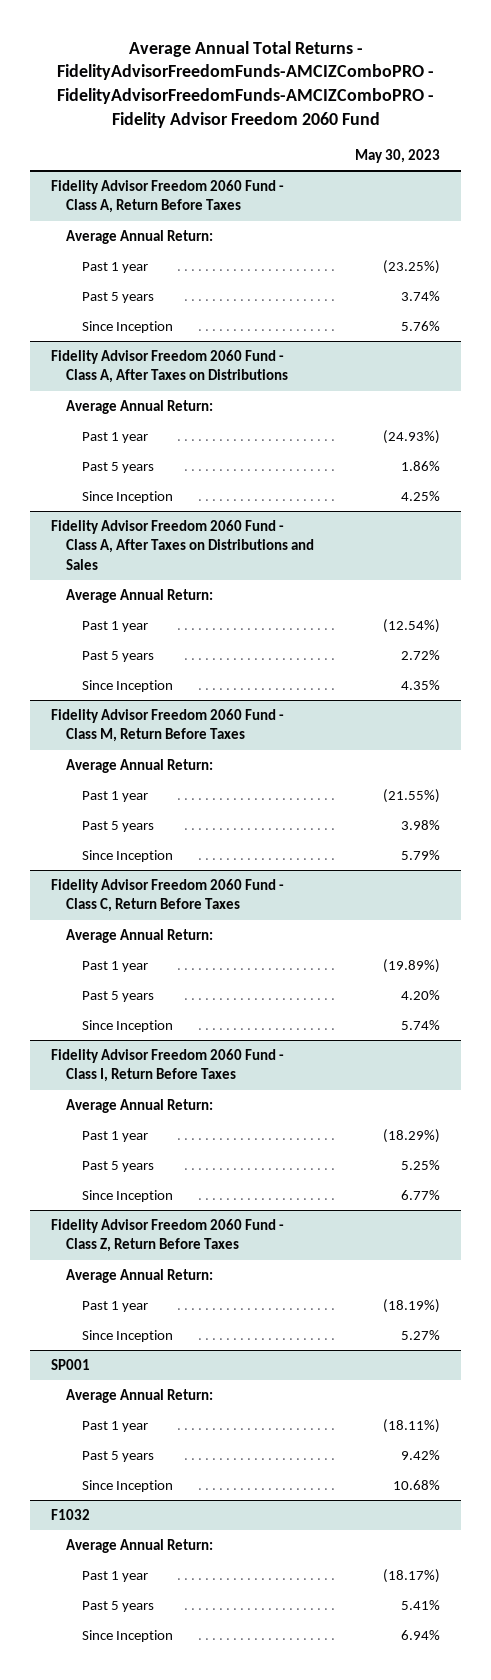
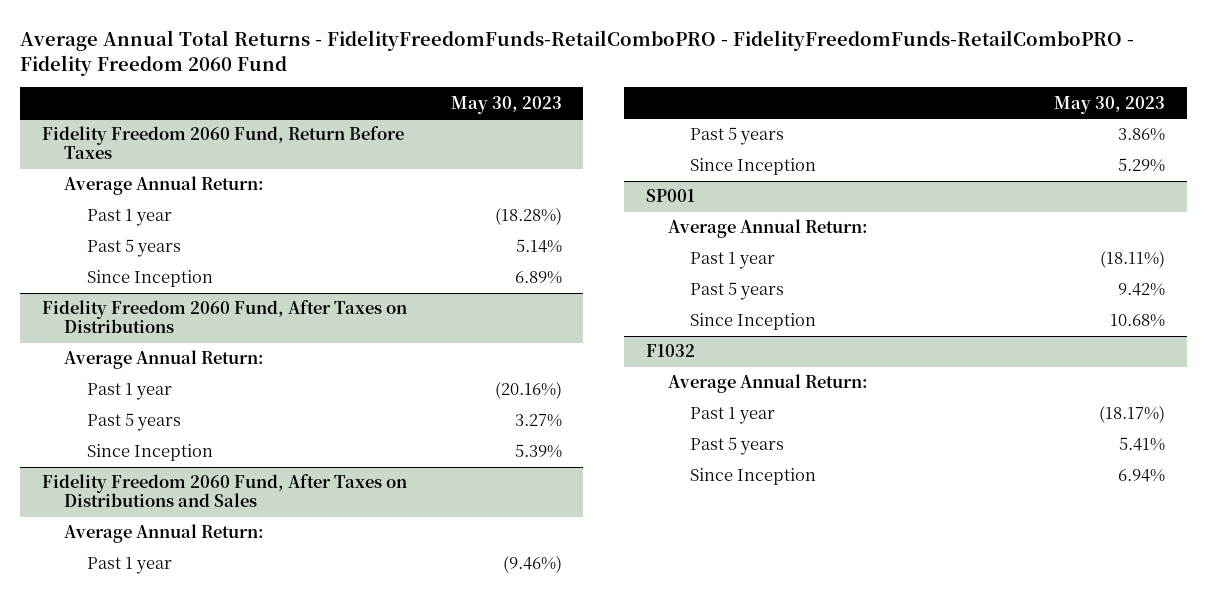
- Average Annual Total Returns - FidelityAdvisorFreedomFunds-AMCIZComboPRO - FidelityAdvisorFreedomFunds-AMCIZComboPRO - Fidelity Advisor Freedom 2060 Fund
+ Average Annual Total Returns - FidelityFreedomFunds-RetailComboPRO - FidelityFreedomFunds-RetailComboPRO - Fidelity Freedom 2060 Fund
- Fidelity Advisor Freedom 2060 Fund - Class A, Return Before Taxes
- Average Annual Return:
- Past 1 year | (23.25%)
- Past 5 years | 3.74%
- Since Inception | 5.76%
- Fidelity Advisor Freedom 2060 Fund - Class A, After Taxes on Distributions
- Average Annual Return:
- Past 1 year | (24.93%)
- Past 5 years | 1.86%
- Since Inception | 4.25%
- Fidelity Advisor Freedom 2060 Fund - Class A, After Taxes on Distributions and Sales
- Average Annual Return:
- Past 1 year | (12.54%)
- Past 5 years | 2.72%
- Since Inception | 4.35%
- Fidelity Advisor Freedom 2060 Fund - Class M, Return Before Taxes
- Average Annual Return:
- Past 1 year | (21.55%)
- Past 5 years | 3.98%
- Since Inception | 5.79%
- Fidelity Advisor Freedom 2060 Fund - Class C, Return Before Taxes
+ Fidelity Freedom 2060 Fund, Return Before Taxes
- Past 1 year | (19.89%)
- Past 5 years | 4.20%
- Since Inception | 5.74%
- Fidelity Advisor Freedom 2060 Fund - Class I, Return Before Taxes
+ Past 1 year | (18.28%)
+ Past 5 years | 5.14%
+ Since Inception | 6.89%
+ Fidelity Freedom 2060 Fund, After Taxes on Distributions
- Past 1 year | (18.29%)
- Past 5 years | 5.25%
- Since Inception | 6.77%
- Fidelity Advisor Freedom 2060 Fund - Class Z, Return Before Taxes
+ Past 1 year | (20.16%)
+ Past 5 years | 3.27%
+ Since Inception | 5.39%
+ Fidelity Freedom 2060 Fund, After Taxes on Distributions and Sales
- Past 1 year | (18.19%)
- Since Inception | 5.27%
+ Past 1 year | (9.46%)
+ Past 5 years | 3.86%
+ Since Inception | 5.29%

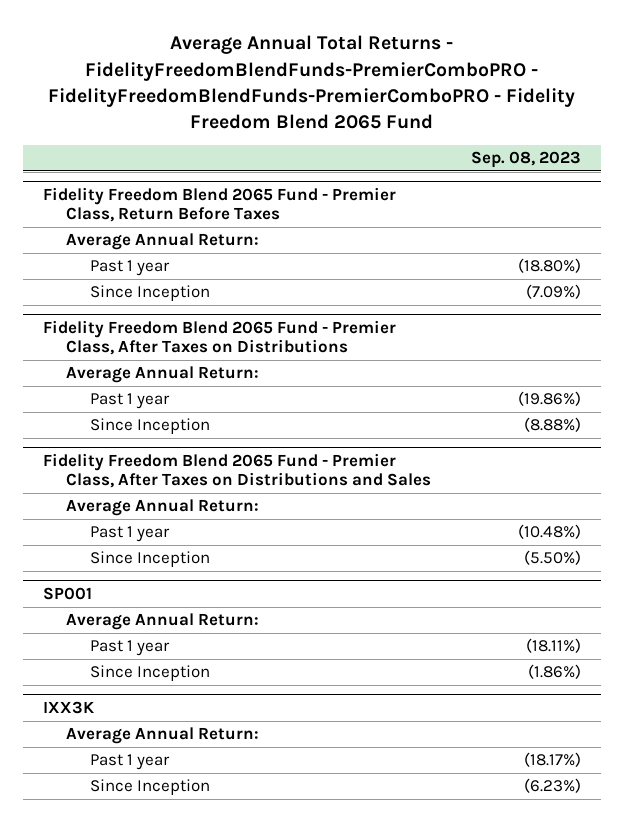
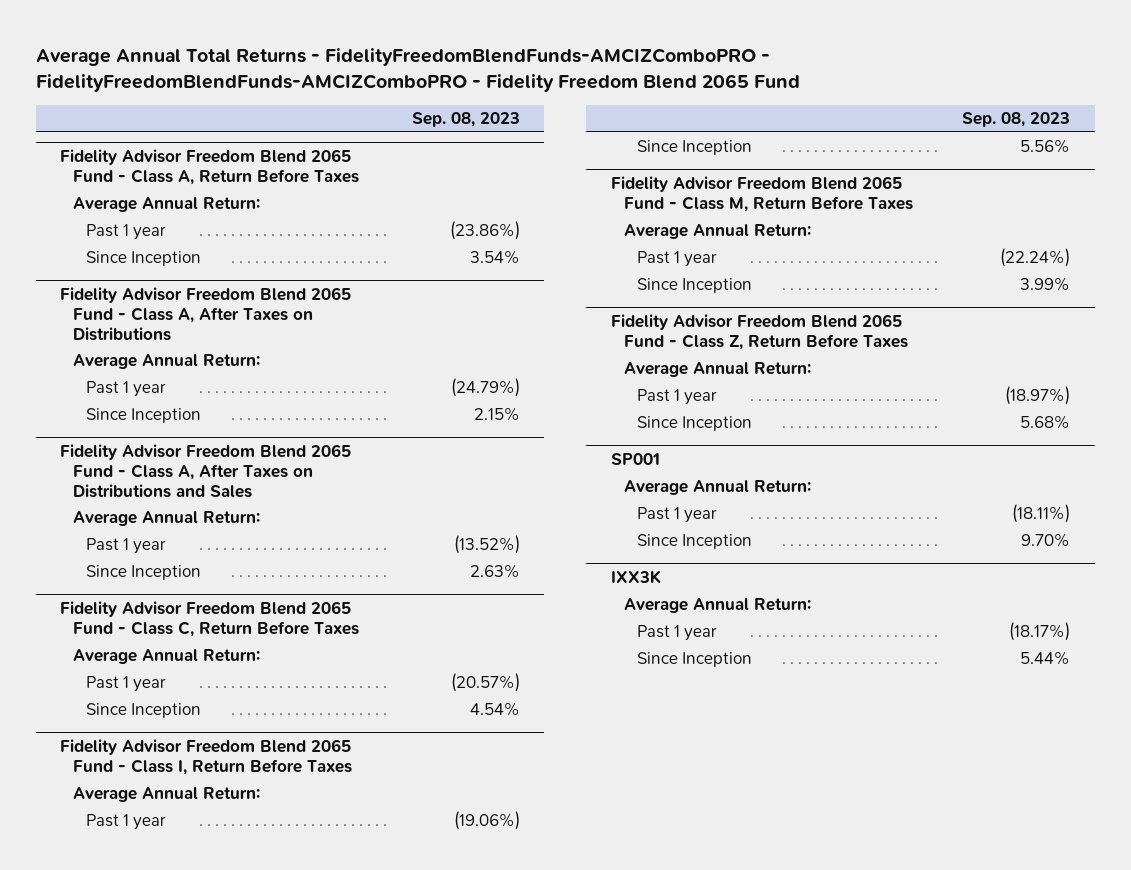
- Average Annual Total Returns - FidelityFreedomBlendFunds-PremierComboPRO - FidelityFreedomBlendFunds-PremierComboPRO - Fidelity Freedom Blend 2065 Fund
+ Average Annual Total Returns - FidelityFreedomBlendFunds-AMCIZComboPRO - FidelityFreedomBlendFunds-AMCIZComboPRO - Fidelity Freedom Blend 2065 Fund
- Fidelity Freedom Blend 2065 Fund - Premier Class, Return Before Taxes
+ Fidelity Advisor Freedom Blend 2065 Fund - Class A, Return Before Taxes
- Past 1 year | (18.80%)
- Since Inception | (7.09%)
- Fidelity Freedom Blend 2065 Fund - Premier Class, After Taxes on Distributions
+ Past 1 year | (23.86%)
+ Since Inception | 3.54%
+ Fidelity Advisor Freedom Blend 2065 Fund - Class A, After Taxes on Distributions
- Past 1 year | (19.86%)
- Since Inception | (8.88%)
- Fidelity Freedom Blend 2065 Fund - Premier Class, After Taxes on Distributions and Sales
+ Past 1 year | (24.79%)
+ Since Inception | 2.15%
+ Fidelity Advisor Freedom Blend 2065 Fund - Class A, After Taxes on Distributions and Sales
- Past 1 year | (10.48%)
- Since Inception | (5.50%)
+ Past 1 year | (13.52%)
+ Since Inception | 2.63%
+ Fidelity Advisor Freedom Blend 2065 Fund - Class C, Return Before Taxes
+ Average Annual Return:
+ Past 1 year | (20.57%)
+ Since Inception | 4.54%
+ Fidelity Advisor Freedom Blend 2065 Fund - Class I, Return Before Taxes
+ Average Annual Return:
+ Past 1 year | (19.06%)
+ Since Inception | 5.56%
+ Fidelity Advisor Freedom Blend 2065 Fund - Class M, Return Before Taxes
+ Average Annual Return:
+ Past 1 year | (22.24%)
+ Since Inception | 3.99%
+ Fidelity Advisor Freedom Blend 2065 Fund - Class Z, Return Before Taxes
+ Average Annual Return:
+ Past 1 year | (18.97%)
+ Since Inception | 5.68%
@ SP001
- Since Inception | (1.86%)
+ Since Inception | 9.70%
@ IXX3K
- Since Inception | (6.23%)
+ Since Inception | 5.44%

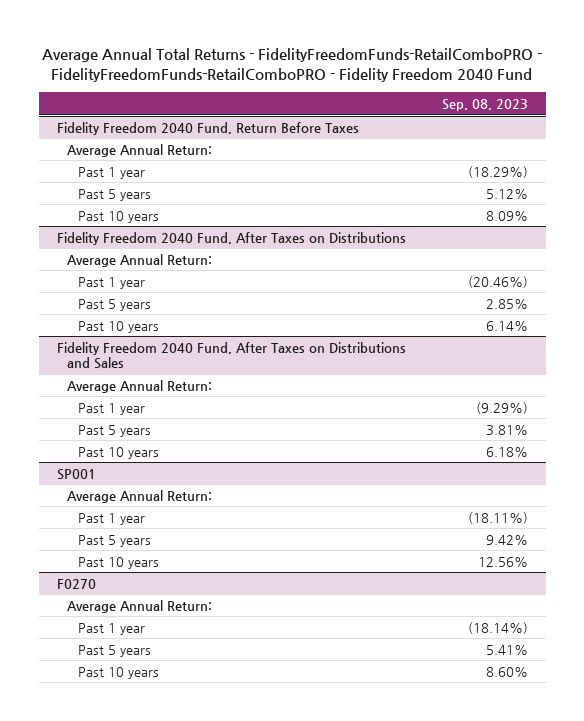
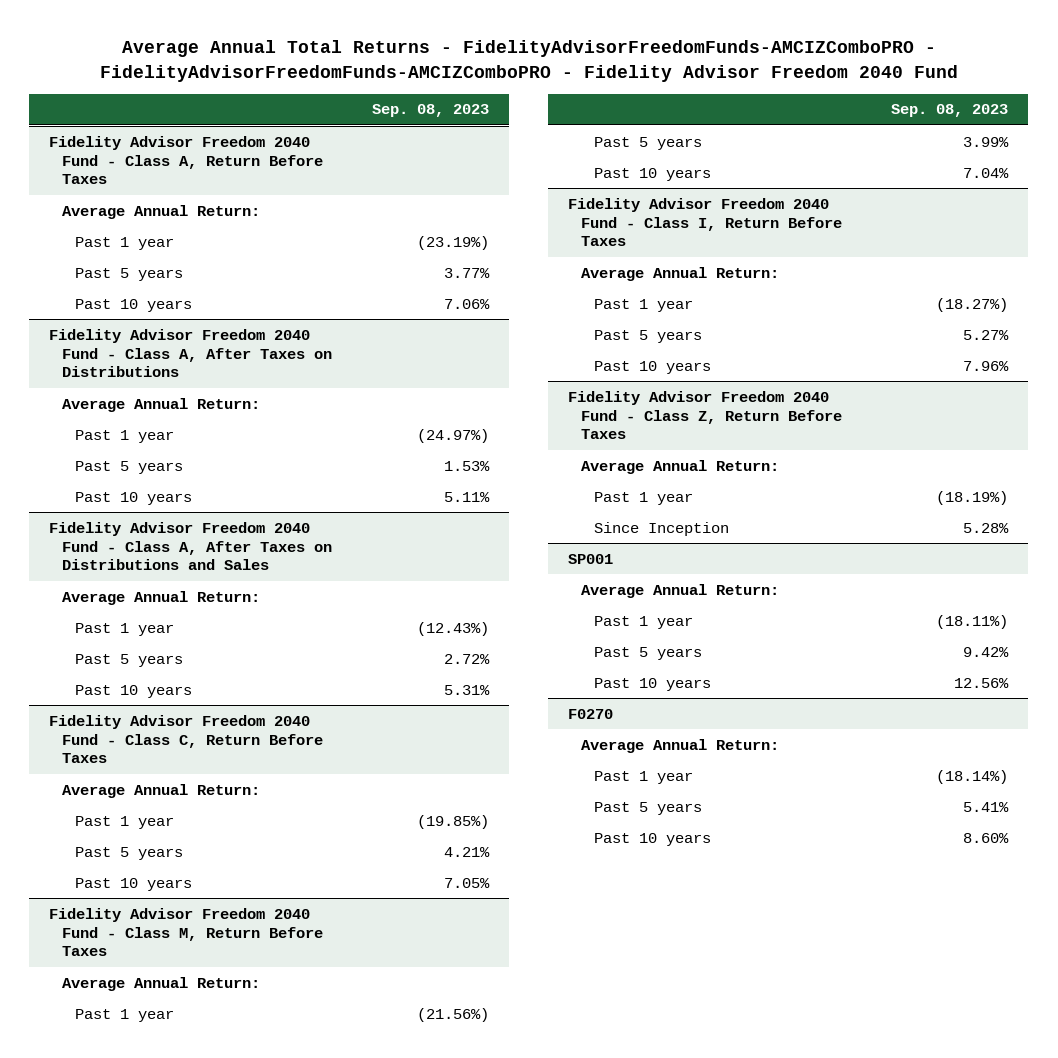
- Average Annual Total Returns - FidelityFreedomFunds-RetailComboPRO - FidelityFreedomFunds-RetailComboPRO - Fidelity Freedom 2040 Fund
+ Average Annual Total Returns - FidelityAdvisorFreedomFunds-AMCIZComboPRO - FidelityAdvisorFreedomFunds-AMCIZComboPRO - Fidelity Advisor Freedom 2040 Fund
- Fidelity Freedom 2040 Fund, Return Before Taxes
+ Fidelity Advisor Freedom 2040 Fund - Class A, Return Before Taxes
- Past 1 year | (18.29%)
- Past 5 years | 5.12%
- Past 10 years | 8.09%
- Fidelity Freedom 2040 Fund, After Taxes on Distributions
+ Past 1 year | (23.19%)
+ Past 5 years | 3.77%
+ Past 10 years | 7.06%
+ Fidelity Advisor Freedom 2040 Fund - Class A, After Taxes on Distributions
- Past 1 year | (20.46%)
- Past 5 years | 2.85%
- Past 10 years | 6.14%
- Fidelity Freedom 2040 Fund, After Taxes on Distributions and Sales
+ Past 1 year | (24.97%)
+ Past 5 years | 1.53%
+ Past 10 years | 5.11%
+ Fidelity Advisor Freedom 2040 Fund - Class A, After Taxes on Distributions and Sales
- Past 1 year | (9.29%)
- Past 5 years | 3.81%
- Past 10 years | 6.18%
+ Past 1 year | (12.43%)
+ Past 5 years | 2.72%
+ Past 10 years | 5.31%
+ Fidelity Advisor Freedom 2040 Fund - Class C, Return Before Taxes
+ Average Annual Return:
+ Past 1 year | (19.85%)
+ Past 5 years | 4.21%
+ Past 10 years | 7.05%
+ Fidelity Advisor Freedom 2040 Fund - Class M, Return Before Taxes
+ Average Annual Return:
+ Past 1 year | (21.56%)
+ Past 5 years | 3.99%
+ Past 10 years | 7.04%
+ Fidelity Advisor Freedom 2040 Fund - Class I, Return Before Taxes
+ Average Annual Return:
+ Past 1 year | (18.27%)
+ Past 5 years | 5.27%
+ Past 10 years | 7.96%
+ Fidelity Advisor Freedom 2040 Fund - Class Z, Return Before Taxes
+ Average Annual Return:
+ Past 1 year | (18.19%)
+ Since Inception | 5.28%

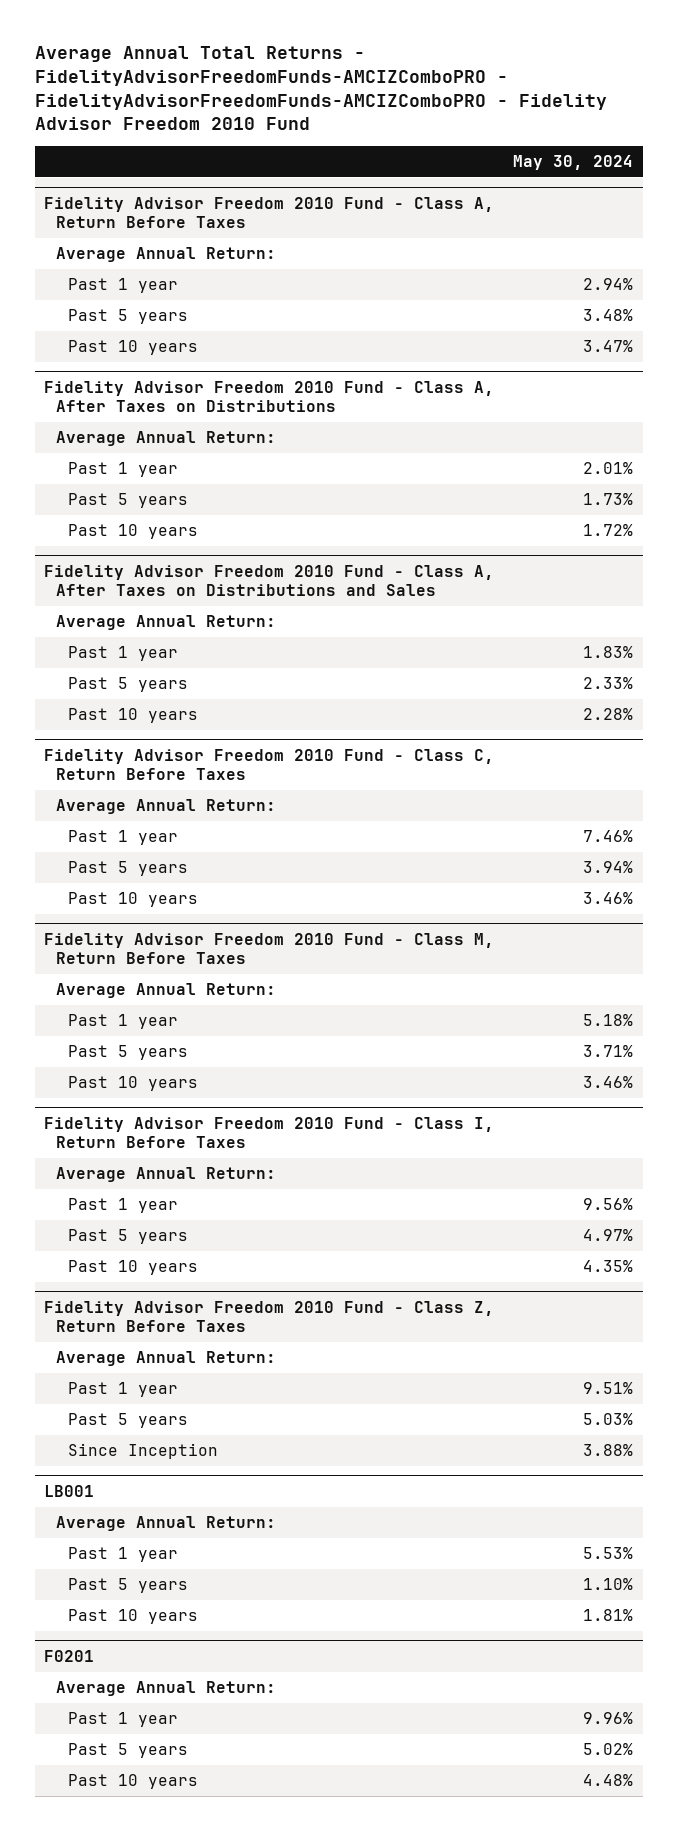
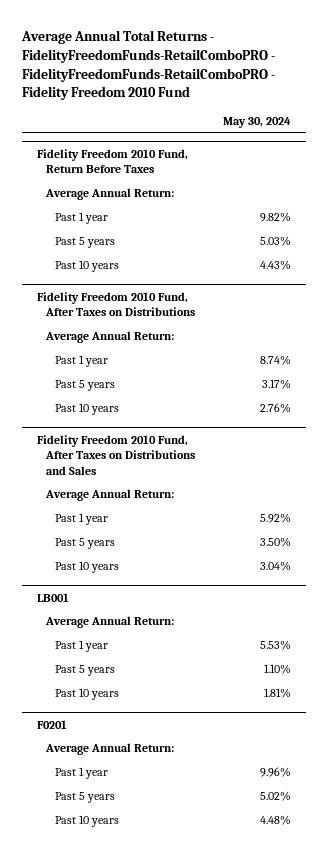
- Average Annual Total Returns - FidelityAdvisorFreedomFunds-AMCIZComboPRO - FidelityAdvisorFreedomFunds-AMCIZComboPRO - Fidelity Advisor Freedom 2010 Fund
+ Average Annual Total Returns - FidelityFreedomFunds-RetailComboPRO - FidelityFreedomFunds-RetailComboPRO - Fidelity Freedom 2010 Fund
- Fidelity Advisor Freedom 2010 Fund - Class A, Return Before Taxes
- Average Annual Return:
- Past 1 year | 2.94%
- Past 5 years | 3.48%
- Past 10 years | 3.47%
- Fidelity Advisor Freedom 2010 Fund - Class A, After Taxes on Distributions
- Average Annual Return:
- Past 1 year | 2.01%
- Past 5 years | 1.73%
- Past 10 years | 1.72%
- Fidelity Advisor Freedom 2010 Fund - Class A, After Taxes on Distributions and Sales
- Average Annual Return:
- Past 1 year | 1.83%
- Past 5 years | 2.33%
- Past 10 years | 2.28%
- Fidelity Advisor Freedom 2010 Fund - Class C, Return Before Taxes
- Average Annual Return:
- Past 1 year | 7.46%
- Past 5 years | 3.94%
- Past 10 years | 3.46%
- Fidelity Advisor Freedom 2010 Fund - Class M, Return Before Taxes
+ Fidelity Freedom 2010 Fund, Return Before Taxes
- Past 1 year | 5.18%
- Past 5 years | 3.71%
- Past 10 years | 3.46%
- Fidelity Advisor Freedom 2010 Fund - Class I, Return Before Taxes
+ Past 1 year | 9.82%
+ Past 5 years | 5.03%
+ Past 10 years | 4.43%
+ Fidelity Freedom 2010 Fund, After Taxes on Distributions
- Past 1 year | 9.56%
- Past 5 years | 4.97%
- Past 10 years | 4.35%
- Fidelity Advisor Freedom 2010 Fund - Class Z, Return Before Taxes
+ Past 1 year | 8.74%
+ Past 5 years | 3.17%
+ Past 10 years | 2.76%
+ Fidelity Freedom 2010 Fund, After Taxes on Distributions and Sales
- Past 1 year | 9.51%
- Past 5 years | 5.03%
- Since Inception | 3.88%
+ Past 1 year | 5.92%
+ Past 5 years | 3.50%
+ Past 10 years | 3.04%

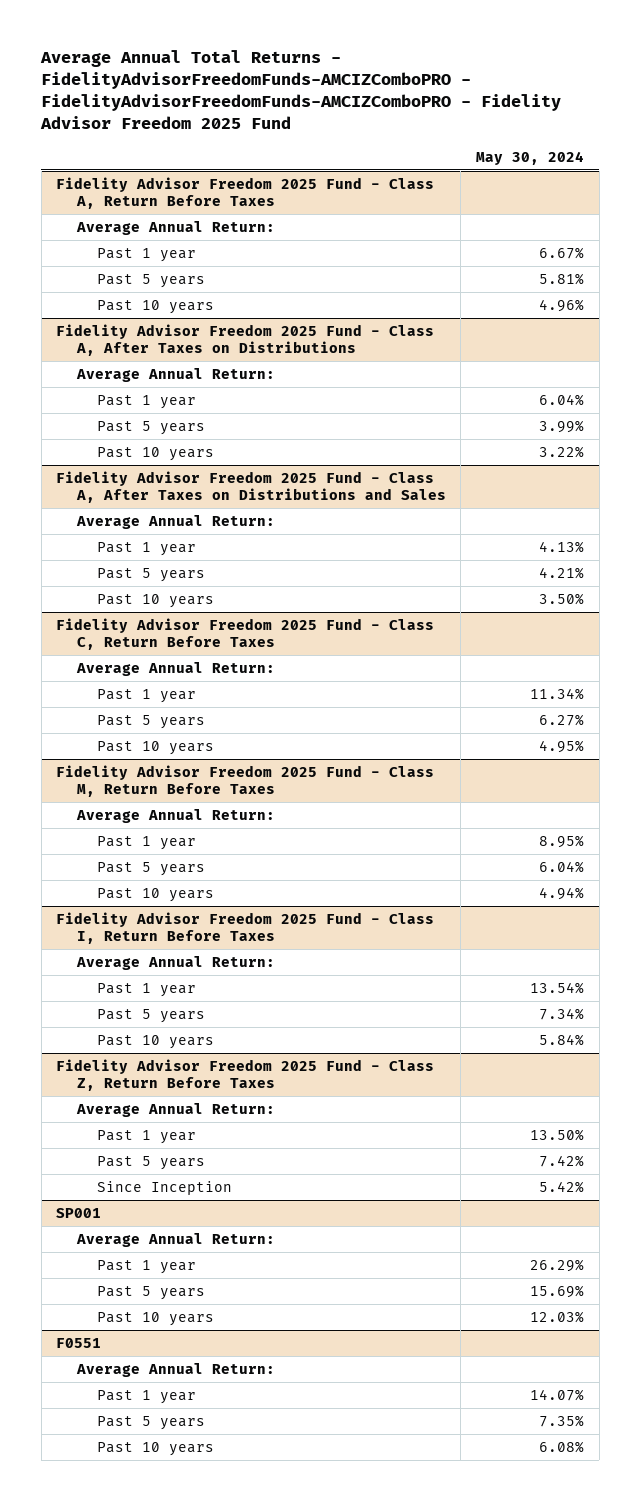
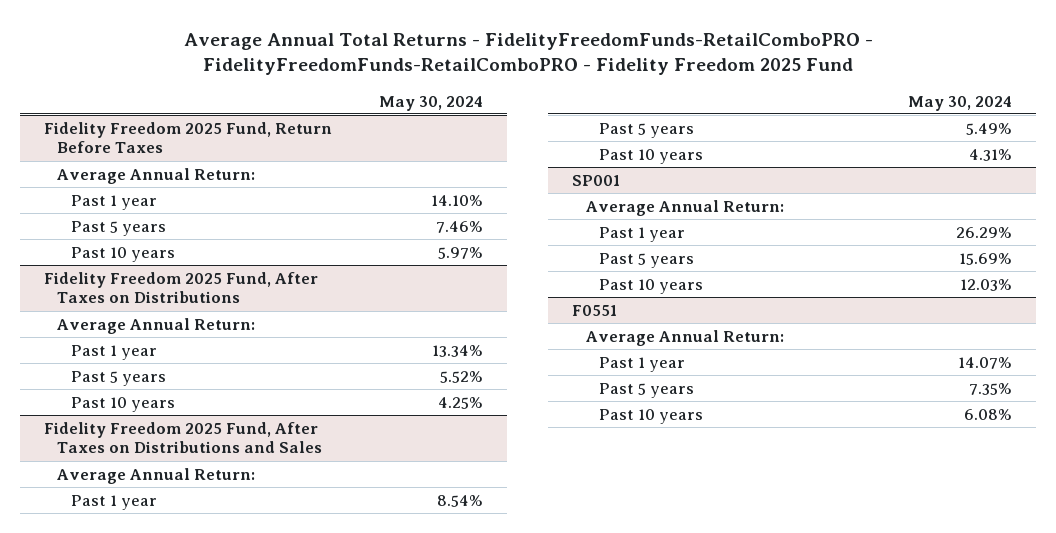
- Average Annual Total Returns - FidelityAdvisorFreedomFunds-AMCIZComboPRO - FidelityAdvisorFreedomFunds-AMCIZComboPRO - Fidelity Advisor Freedom 2025 Fund
+ Average Annual Total Returns - FidelityFreedomFunds-RetailComboPRO - FidelityFreedomFunds-RetailComboPRO - Fidelity Freedom 2025 Fund
- Fidelity Advisor Freedom 2025 Fund - Class A, Return Before Taxes
- Average Annual Return:
- Past 1 year | 6.67%
- Past 5 years | 5.81%
- Past 10 years | 4.96%
- Fidelity Advisor Freedom 2025 Fund - Class A, After Taxes on Distributions
- Average Annual Return:
- Past 1 year | 6.04%
- Past 5 years | 3.99%
- Past 10 years | 3.22%
- Fidelity Advisor Freedom 2025 Fund - Class A, After Taxes on Distributions and Sales
- Average Annual Return:
- Past 1 year | 4.13%
- Past 5 years | 4.21%
- Past 10 years | 3.50%
- Fidelity Advisor Freedom 2025 Fund - Class C, Return Before Taxes
- Average Annual Return:
- Past 1 year | 11.34%
- Past 5 years | 6.27%
- Past 10 years | 4.95%
- Fidelity Advisor Freedom 2025 Fund - Class M, Return Before Taxes
+ Fidelity Freedom 2025 Fund, Return Before Taxes
- Past 1 year | 8.95%
- Past 5 years | 6.04%
- Past 10 years | 4.94%
- Fidelity Advisor Freedom 2025 Fund - Class I, Return Before Taxes
+ Past 1 year | 14.10%
+ Past 5 years | 7.46%
+ Past 10 years | 5.97%
+ Fidelity Freedom 2025 Fund, After Taxes on Distributions
- Past 1 year | 13.54%
- Past 5 years | 7.34%
- Past 10 years | 5.84%
- Fidelity Advisor Freedom 2025 Fund - Class Z, Return Before Taxes
+ Past 1 year | 13.34%
+ Past 5 years | 5.52%
+ Past 10 years | 4.25%
+ Fidelity Freedom 2025 Fund, After Taxes on Distributions and Sales
- Past 1 year | 13.50%
- Past 5 years | 7.42%
- Since Inception | 5.42%
+ Past 1 year | 8.54%
+ Past 5 years | 5.49%
+ Past 10 years | 4.31%

